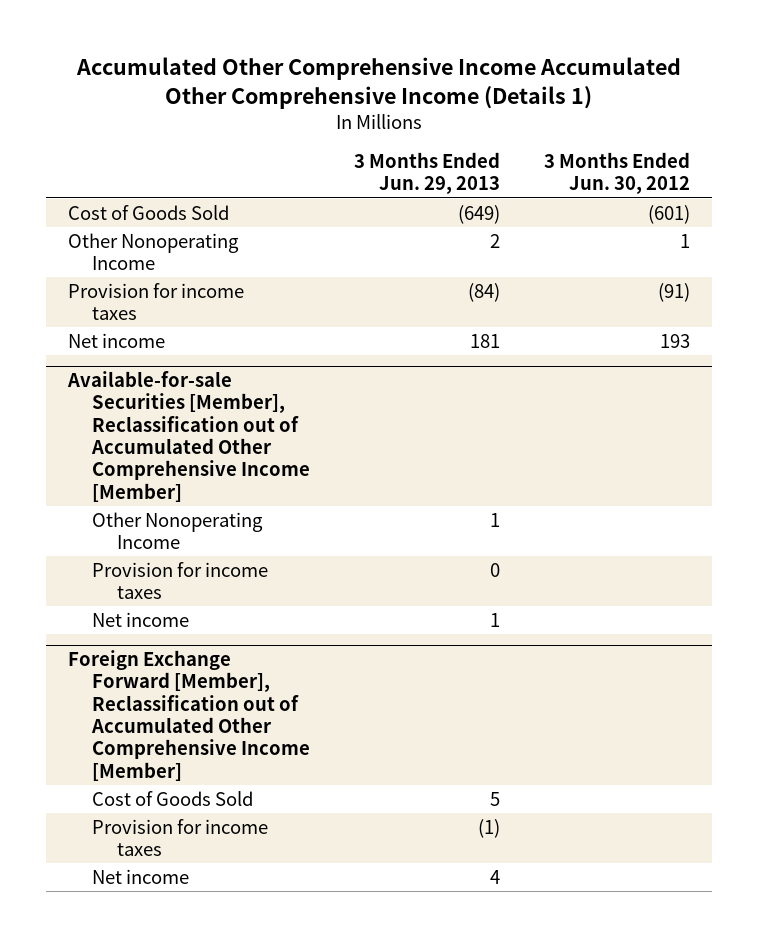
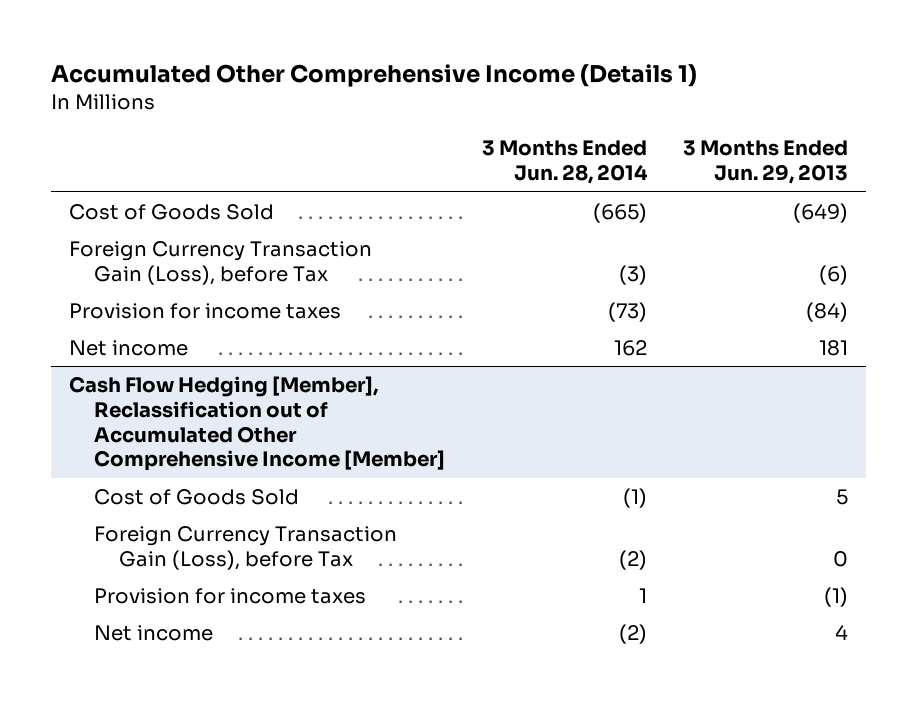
- Accumulated Other Comprehensive Income Accumulated Other Comprehensive Income (Details 1)
+ Accumulated Other Comprehensive Income (Details 1)
- | 3 Months Ended Jun. 29, 2013 | 3 Months Ended Jun. 30, 2012
+ | 3 Months Ended Jun. 28, 2014 | 3 Months Ended Jun. 29, 2013
- Other Nonoperating Income | 2 | 1
+ Foreign Currency Transaction Gain (Loss), before Tax | (3) | (6)
- Available-for-sale Securities [Member], Reclassification out of Accumulated Other Comprehensive Income [Member]
- Other Nonoperating Income | 1 |
- Provision for income taxes | 0 |
- Net income | 1 |
- Foreign Exchange Forward [Member], Reclassification out of Accumulated Other Comprehensive Income [Member]
+ Cash Flow Hedging [Member], Reclassification out of Accumulated Other Comprehensive Income [Member]
+ Foreign Currency Transaction Gain (Loss), before Tax | (2) | 0

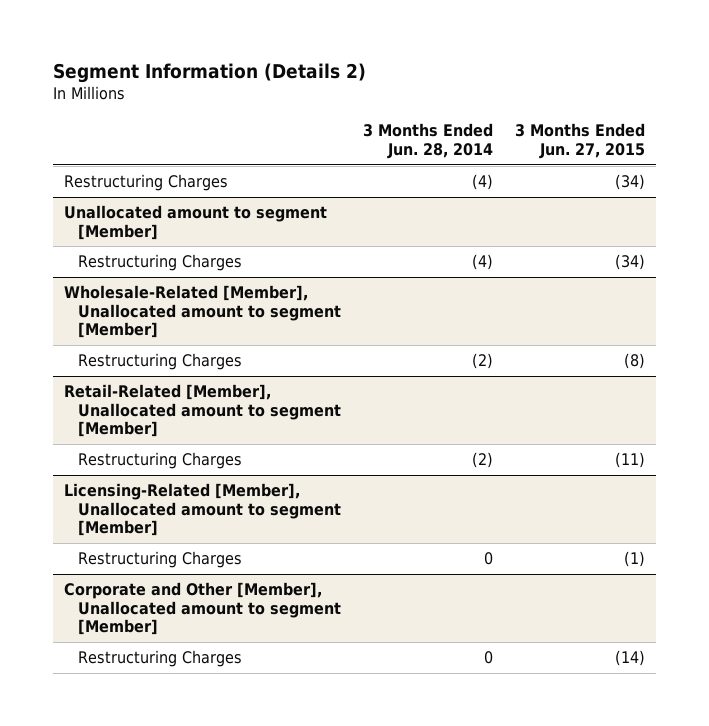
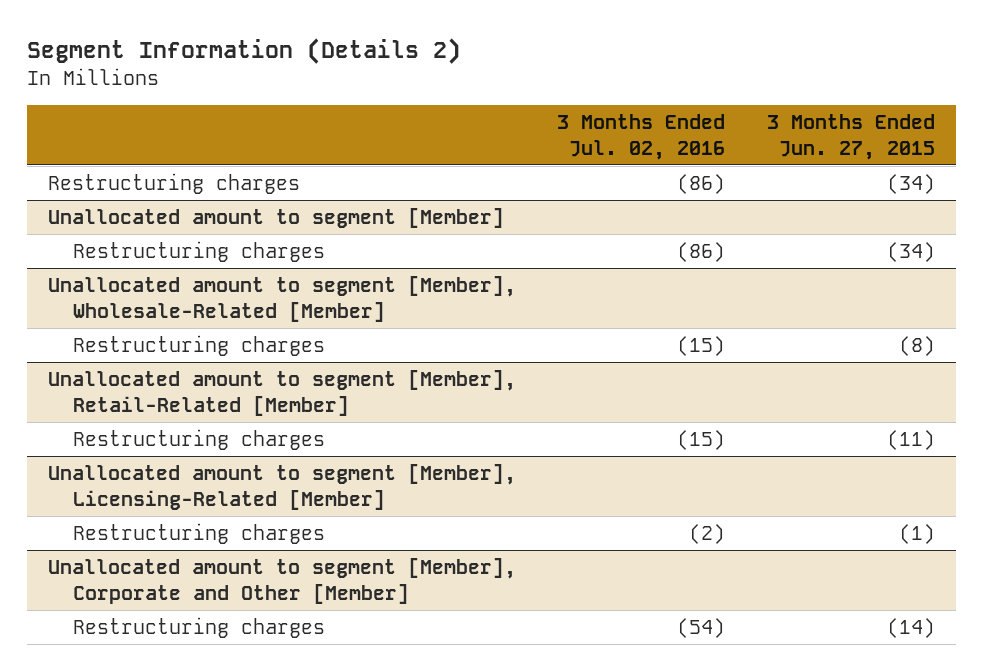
- | 3 Months Ended Jun. 28, 2014 | 3 Months Ended Jun. 27, 2015
+ | 3 Months Ended Jul. 02, 2016 | 3 Months Ended Jun. 27, 2015
- Restructuring Charges | (4) | (34)
+ Restructuring charges | (86) | (34)
@ Unallocated amount to segment [Member]
- Restructuring Charges | (4) | (34)
- Wholesale-Related [Member], Unallocated amount to segment [Member]
- Restructuring Charges | (2) | (8)
- Retail-Related [Member], Unallocated amount to segment [Member]
- Restructuring Charges | (2) | (11)
- Licensing-Related [Member], Unallocated amount to segment [Member]
- Restructuring Charges | 0 | (1)
- Corporate and Other [Member], Unallocated amount to segment [Member]
- Restructuring Charges | 0 | (14)
@ Unallocated amount to segment [Member]
+ Restructuring charges | (86) | (34)
+ Unallocated amount to segment [Member], Wholesale-Related [Member]
+ Restructuring charges | (15) | (8)
+ Unallocated amount to segment [Member], Retail-Related [Member]
+ Restructuring charges | (15) | (11)
+ Unallocated amount to segment [Member], Licensing-Related [Member]
+ Restructuring charges | (2) | (1)
+ Unallocated amount to segment [Member], Corporate and Other [Member]
+ Restructuring charges | (54) | (14)

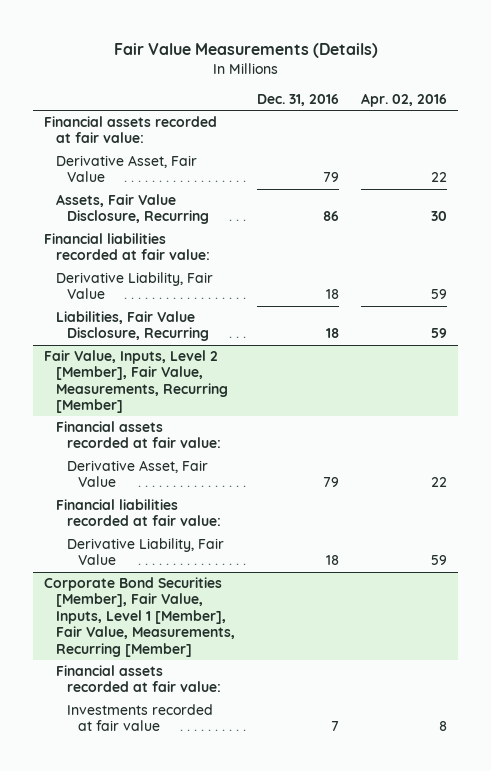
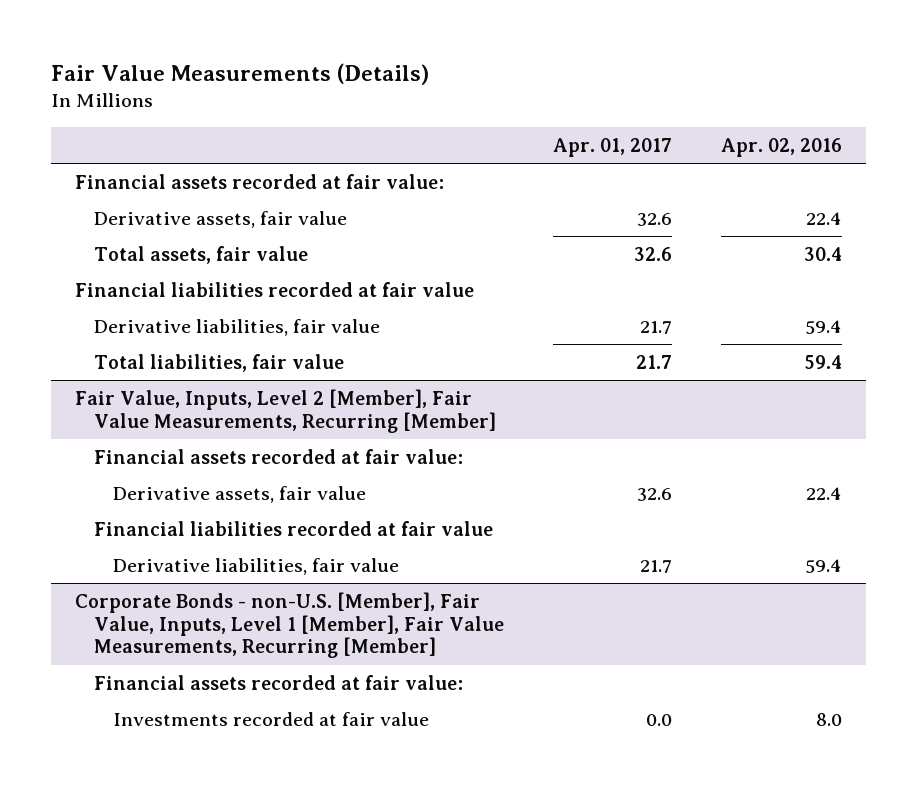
- | Dec. 31, 2016 | Apr. 02, 2016
+ | Apr. 01, 2017 | Apr. 02, 2016
- Derivative Asset, Fair Value | 79 | 22
- Assets, Fair Value Disclosure, Recurring | 86 | 30
- Financial liabilities recorded at fair value:
- Derivative Liability, Fair Value | 18 | 59
- Liabilities, Fair Value Disclosure, Recurring | 18 | 59
- Fair Value, Inputs, Level 2 [Member], Fair Value, Measurements, Recurring [Member]
+ Derivative assets, fair value | 32.6 | 22.4
+ Total assets, fair value | 32.6 | 30.4
+ Financial liabilities recorded at fair value
+ Derivative liabilities, fair value | 21.7 | 59.4
+ Total liabilities, fair value | 21.7 | 59.4
+ Fair Value, Inputs, Level 2 [Member], Fair Value Measurements, Recurring [Member]
- Derivative Asset, Fair Value | 79 | 22
- Financial liabilities recorded at fair value:
- Derivative Liability, Fair Value | 18 | 59
- Corporate Bond Securities [Member], Fair Value, Inputs, Level 1 [Member], Fair Value, Measurements, Recurring [Member]
+ Derivative assets, fair value | 32.6 | 22.4
+ Financial liabilities recorded at fair value
+ Derivative liabilities, fair value | 21.7 | 59.4
+ Corporate Bonds - non-U.S. [Member], Fair Value, Inputs, Level 1 [Member], Fair Value Measurements, Recurring [Member]
- Investments recorded at fair value | 7 | 8
+ Investments recorded at fair value | 0.0 | 8.0

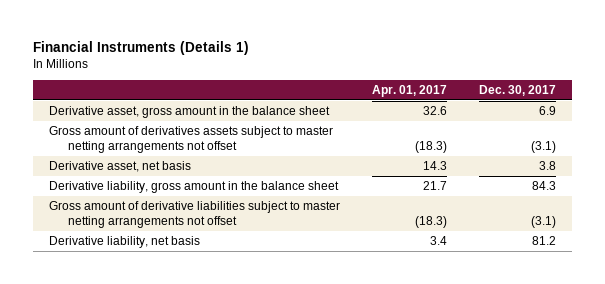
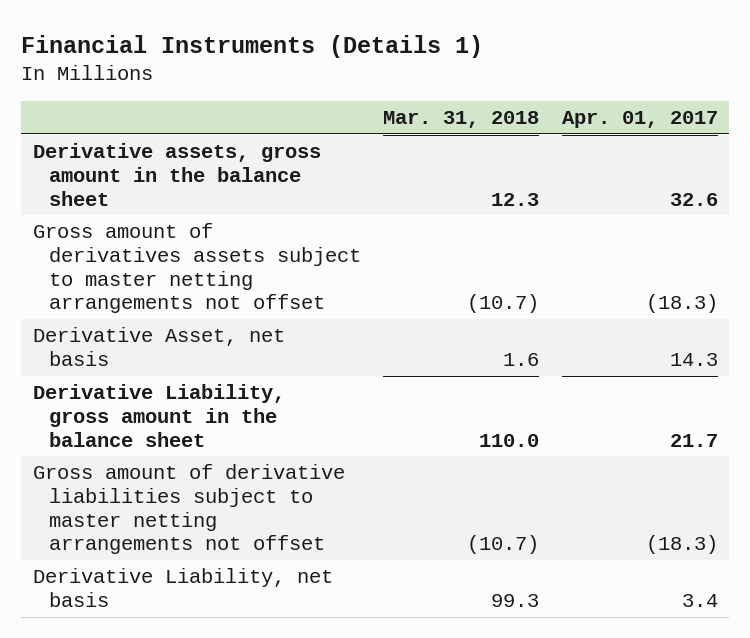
- | Apr. 01, 2017 | Dec. 30, 2017
+ | Mar. 31, 2018 | Apr. 01, 2017
- Derivative asset, gross amount in the balance sheet | 32.6 | 6.9
+ Derivative assets, gross amount in the balance sheet | 12.3 | 32.6
- Derivative asset, net basis | 14.3 | 3.8
- Derivative liability, gross amount in the balance sheet | 21.7 | 84.3
+ Derivative Asset, net basis | 1.6 | 14.3
+ Derivative Liability, gross amount in the balance sheet | 110.0 | 21.7
- Derivative liability, net basis | 3.4 | 81.2
+ Derivative Liability, net basis | 99.3 | 3.4

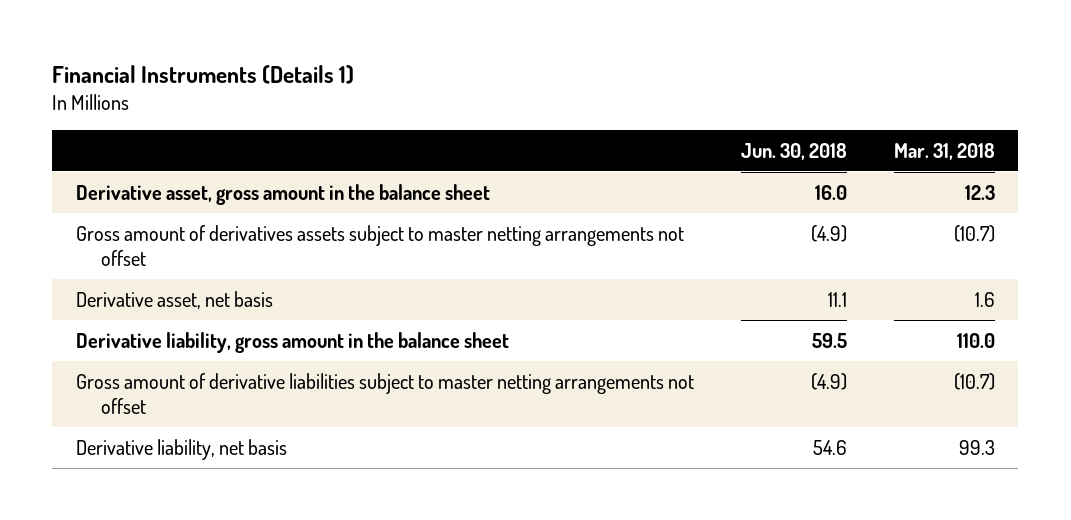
- | Mar. 31, 2018 | Apr. 01, 2017
+ | Jun. 30, 2018 | Mar. 31, 2018
- Derivative assets, gross amount in the balance sheet | 12.3 | 32.6
+ Derivative asset, gross amount in the balance sheet | 16.0 | 12.3
- Derivative Asset, net basis | 1.6 | 14.3
- Derivative Liability, gross amount in the balance sheet | 110.0 | 21.7
+ Derivative asset, net basis | 11.1 | 1.6
+ Derivative liability, gross amount in the balance sheet | 59.5 | 110.0
- Derivative Liability, net basis | 99.3 | 3.4
+ Derivative liability, net basis | 54.6 | 99.3

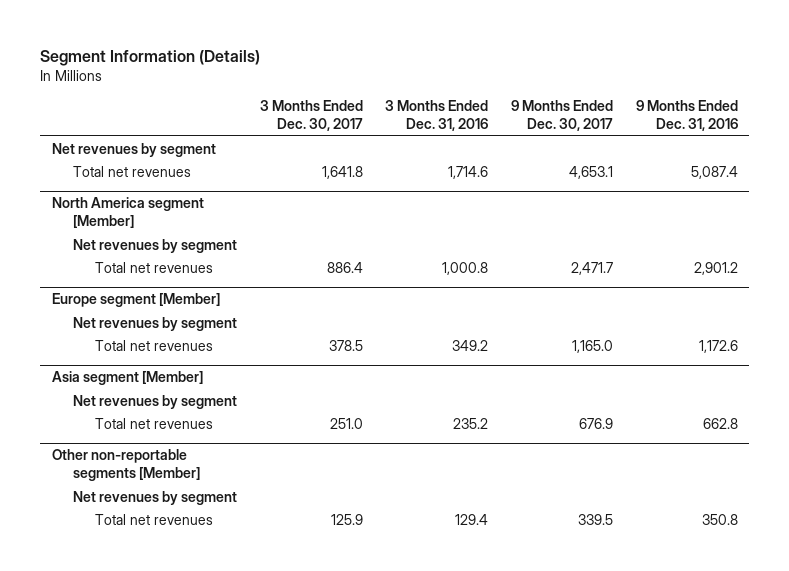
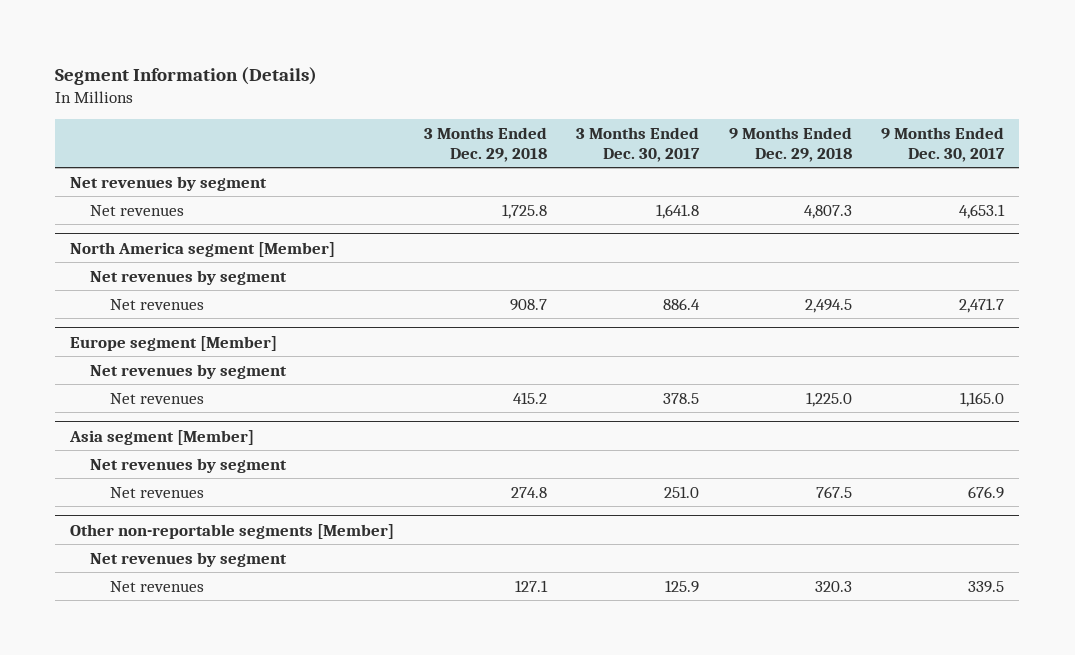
- | 3 Months Ended Dec. 30, 2017 | 3 Months Ended Dec. 31, 2016 | 9 Months Ended Dec. 30, 2017 | 9 Months Ended Dec. 31, 2016
+ | 3 Months Ended Dec. 29, 2018 | 3 Months Ended Dec. 30, 2017 | 9 Months Ended Dec. 29, 2018 | 9 Months Ended Dec. 30, 2017
- Total net revenues | 1,641.8 | 1,714.6 | 4,653.1 | 5,087.4
+ Net revenues | 1,725.8 | 1,641.8 | 4,807.3 | 4,653.1
@ North America segment [Member]
- Total net revenues | 886.4 | 1,000.8 | 2,471.7 | 2,901.2
+ Net revenues | 908.7 | 886.4 | 2,494.5 | 2,471.7
@ Europe segment [Member]
- Total net revenues | 378.5 | 349.2 | 1,165.0 | 1,172.6
+ Net revenues | 415.2 | 378.5 | 1,225.0 | 1,165.0
@ Asia segment [Member]
- Total net revenues | 251.0 | 235.2 | 676.9 | 662.8
+ Net revenues | 274.8 | 251.0 | 767.5 | 676.9
@ Other non-reportable segments [Member]
- Total net revenues | 125.9 | 129.4 | 339.5 | 350.8
+ Net revenues | 127.1 | 125.9 | 320.3 | 339.5

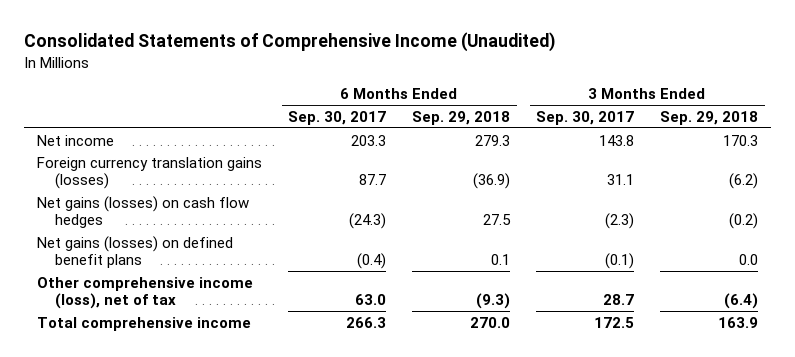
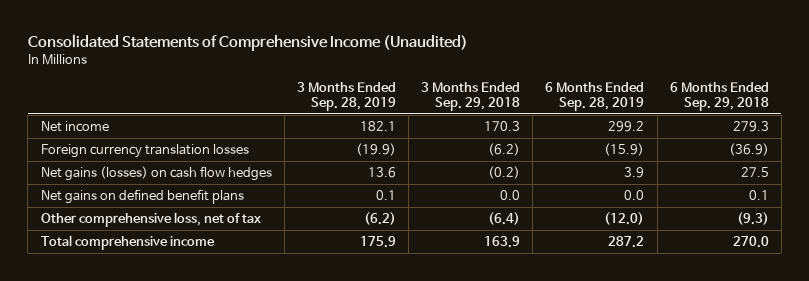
- | 6 Months Ended Sep. 30, 2017 | 6 Months Ended Sep. 29, 2018 | 3 Months Ended Sep. 30, 2017 | 3 Months Ended Sep. 29, 2018
+ | 3 Months Ended Sep. 28, 2019 | 3 Months Ended Sep. 29, 2018 | 6 Months Ended Sep. 28, 2019 | 6 Months Ended Sep. 29, 2018
- Foreign currency translation gains (losses) | 87.7 | (36.9) | 31.1 | (6.2)
+ Foreign currency translation losses | (19.9) | (6.2) | (15.9) | (36.9)
- Net gains (losses) on defined benefit plans | (0.4) | 0.1 | (0.1) | 0.0
- Other comprehensive income (loss), net of tax | 63.0 | (9.3) | 28.7 | (6.4)
+ Net gains on defined benefit plans | 0.1 | 0.0 | 0.0 | 0.1
+ Other comprehensive loss, net of tax | (6.2) | (6.4) | (12.0) | (9.3)

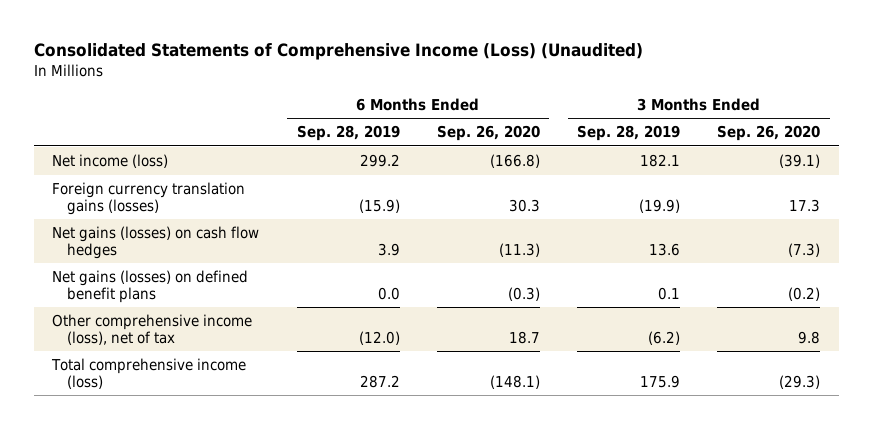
- Consolidated Statements of Comprehensive Income (Unaudited)
+ Consolidated Statements of Comprehensive Income (Loss) (Unaudited)
- | 3 Months Ended Sep. 28, 2019 | 3 Months Ended Sep. 29, 2018 | 6 Months Ended Sep. 28, 2019 | 6 Months Ended Sep. 29, 2018
+ | 6 Months Ended Sep. 28, 2019 | 6 Months Ended Sep. 26, 2020 | 3 Months Ended Sep. 28, 2019 | 3 Months Ended Sep. 26, 2020
- Net income | 182.1 | 170.3 | 299.2 | 279.3
- Foreign currency translation losses | (19.9) | (6.2) | (15.9) | (36.9)
+ Net income (loss) | 299.2 | (166.8) | 182.1 | (39.1)
+ Foreign currency translation gains (losses) | (15.9) | 30.3 | (19.9) | 17.3
- Net gains on defined benefit plans | 0.1 | 0.0 | 0.0 | 0.1
- Other comprehensive loss, net of tax | (6.2) | (6.4) | (12.0) | (9.3)
- Total comprehensive income | 175.9 | 163.9 | 287.2 | 270.0
+ Net gains (losses) on defined benefit plans | 0.0 | (0.3) | 0.1 | (0.2)
+ Other comprehensive income (loss), net of tax | (12.0) | 18.7 | (6.2) | 9.8
+ Total comprehensive income (loss) | 287.2 | (148.1) | 175.9 | (29.3)

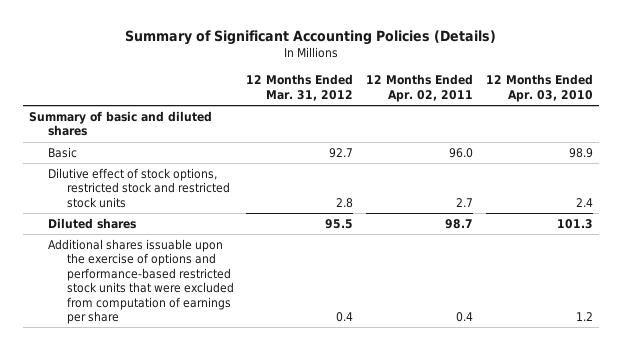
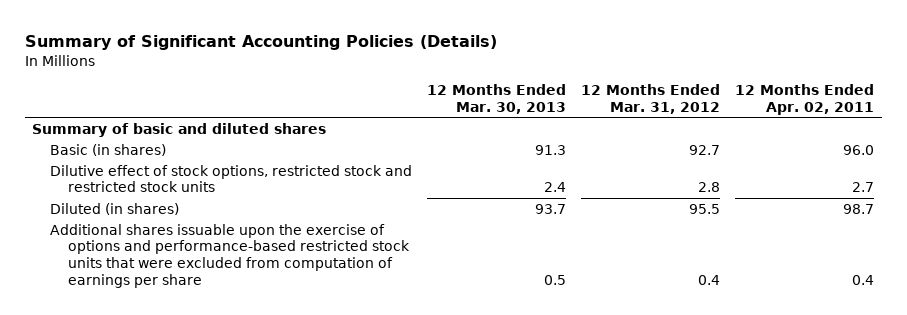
- | 12 Months Ended Mar. 31, 2012 | 12 Months Ended Apr. 02, 2011 | 12 Months Ended Apr. 03, 2010
+ | 12 Months Ended Mar. 30, 2013 | 12 Months Ended Mar. 31, 2012 | 12 Months Ended Apr. 02, 2011
- Basic | 92.7 | 96.0 | 98.9
+ Basic (in shares) | 91.3 | 92.7 | 96.0
- Diluted shares | 95.5 | 98.7 | 101.3
+ Diluted (in shares) | 93.7 | 95.5 | 98.7

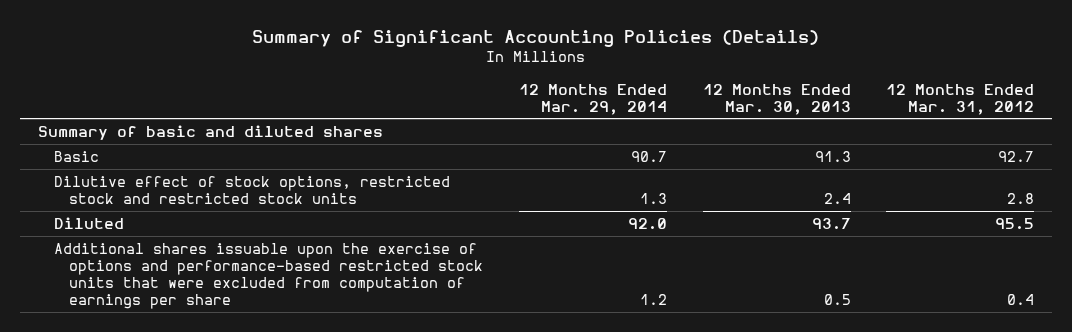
- | 12 Months Ended Mar. 30, 2013 | 12 Months Ended Mar. 31, 2012 | 12 Months Ended Apr. 02, 2011
+ | 12 Months Ended Mar. 29, 2014 | 12 Months Ended Mar. 30, 2013 | 12 Months Ended Mar. 31, 2012
- Basic (in shares) | 91.3 | 92.7 | 96.0
+ Basic | 90.7 | 91.3 | 92.7
- Diluted (in shares) | 93.7 | 95.5 | 98.7
+ Diluted | 92.0 | 93.7 | 95.5

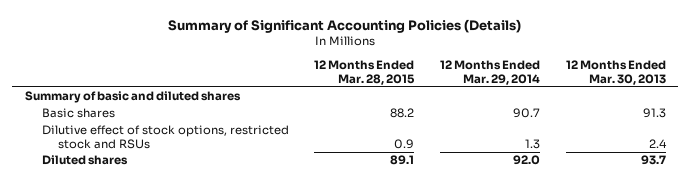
- | 12 Months Ended Mar. 29, 2014 | 12 Months Ended Mar. 30, 2013 | 12 Months Ended Mar. 31, 2012
+ | 12 Months Ended Mar. 28, 2015 | 12 Months Ended Mar. 29, 2014 | 12 Months Ended Mar. 30, 2013
- Basic | 90.7 | 91.3 | 92.7
- Dilutive effect of stock options, restricted stock and restricted stock units | 1.3 | 2.4 | 2.8
- Diluted | 92.0 | 93.7 | 95.5
- Additional shares issuable upon the exercise of options and performance-based restricted stock units that were excluded from computation of earnings per share | 1.2 | 0.5 | 0.4
+ Basic shares | 88.2 | 90.7 | 91.3
+ Dilutive effect of stock options, restricted stock and RSUs | 0.9 | 1.3 | 2.4
+ Diluted shares | 89.1 | 92.0 | 93.7

